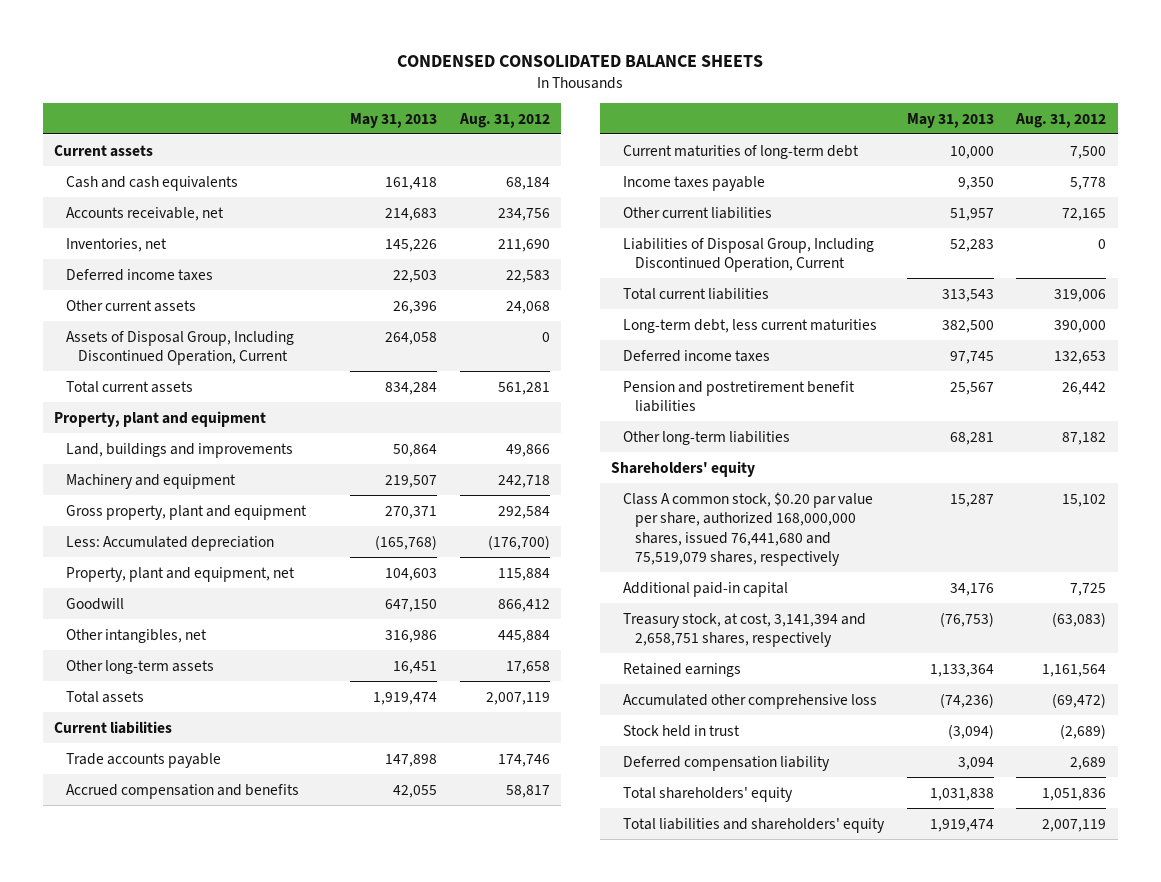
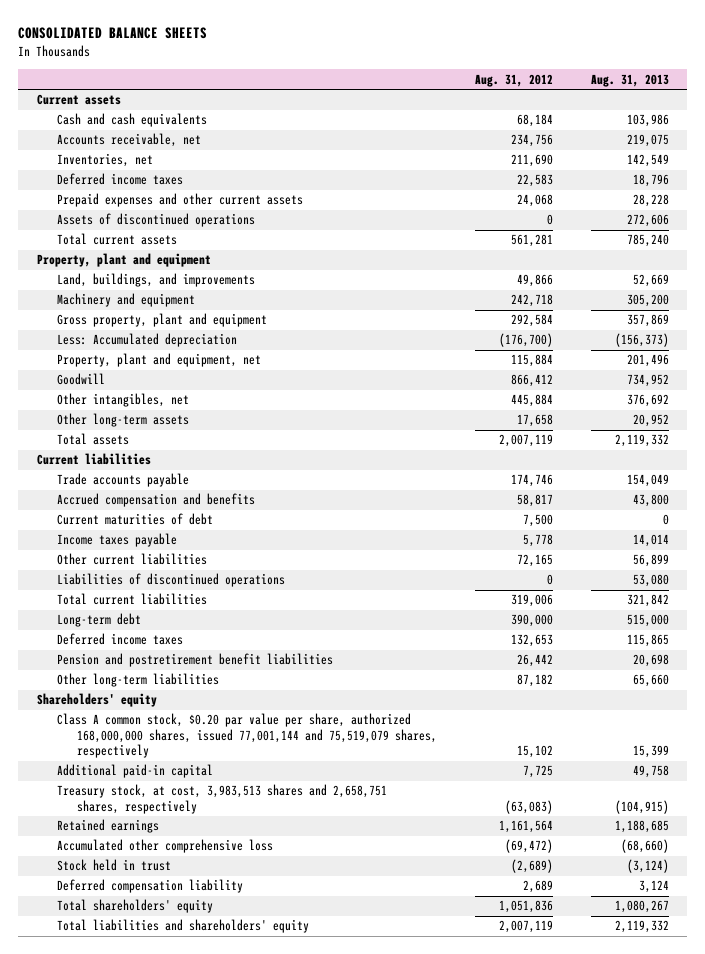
- CONDENSED CONSOLIDATED BALANCE SHEETS
+ CONSOLIDATED BALANCE SHEETS
- | May 31, 2013 | Aug. 31, 2012
+ | Aug. 31, 2012 | Aug. 31, 2013
- Other current assets | 26,396 | 24,068
- Assets of Disposal Group, Including Discontinued Operation, Current | 264,058 | 0
+ Prepaid expenses and other current assets | 24,068 | 28,228
+ Assets of discontinued operations | 0 | 272,606
- Land, buildings and improvements | 50,864 | 49,866
+ Land, buildings, and improvements | 49,866 | 52,669
- Current maturities of long-term debt | 10,000 | 7,500
+ Current maturities of debt | 7,500 | 0
- Liabilities of Disposal Group, Including Discontinued Operation, Current | 52,283 | 0
+ Liabilities of discontinued operations | 0 | 53,080
- Long-term debt, less current maturities | 382,500 | 390,000
+ Long-term debt | 390,000 | 515,000
- Class A common stock, $0.20 par value per share, authorized 168,000,000 shares, issued 76,441,680 and 75,519,079 shares, respectively | 15,287 | 15,102
+ Class A common stock, $0.20 par value per share, authorized 168,000,000 shares, issued 77,001,144 and 75,519,079 shares, respectively | 15,102 | 15,399
- Treasury stock, at cost, 3,141,394 and 2,658,751 shares, respectively | (76,753) | (63,083)
+ Treasury stock, at cost, 3,983,513 shares and 2,658,751 shares, respectively | (63,083) | (104,915)

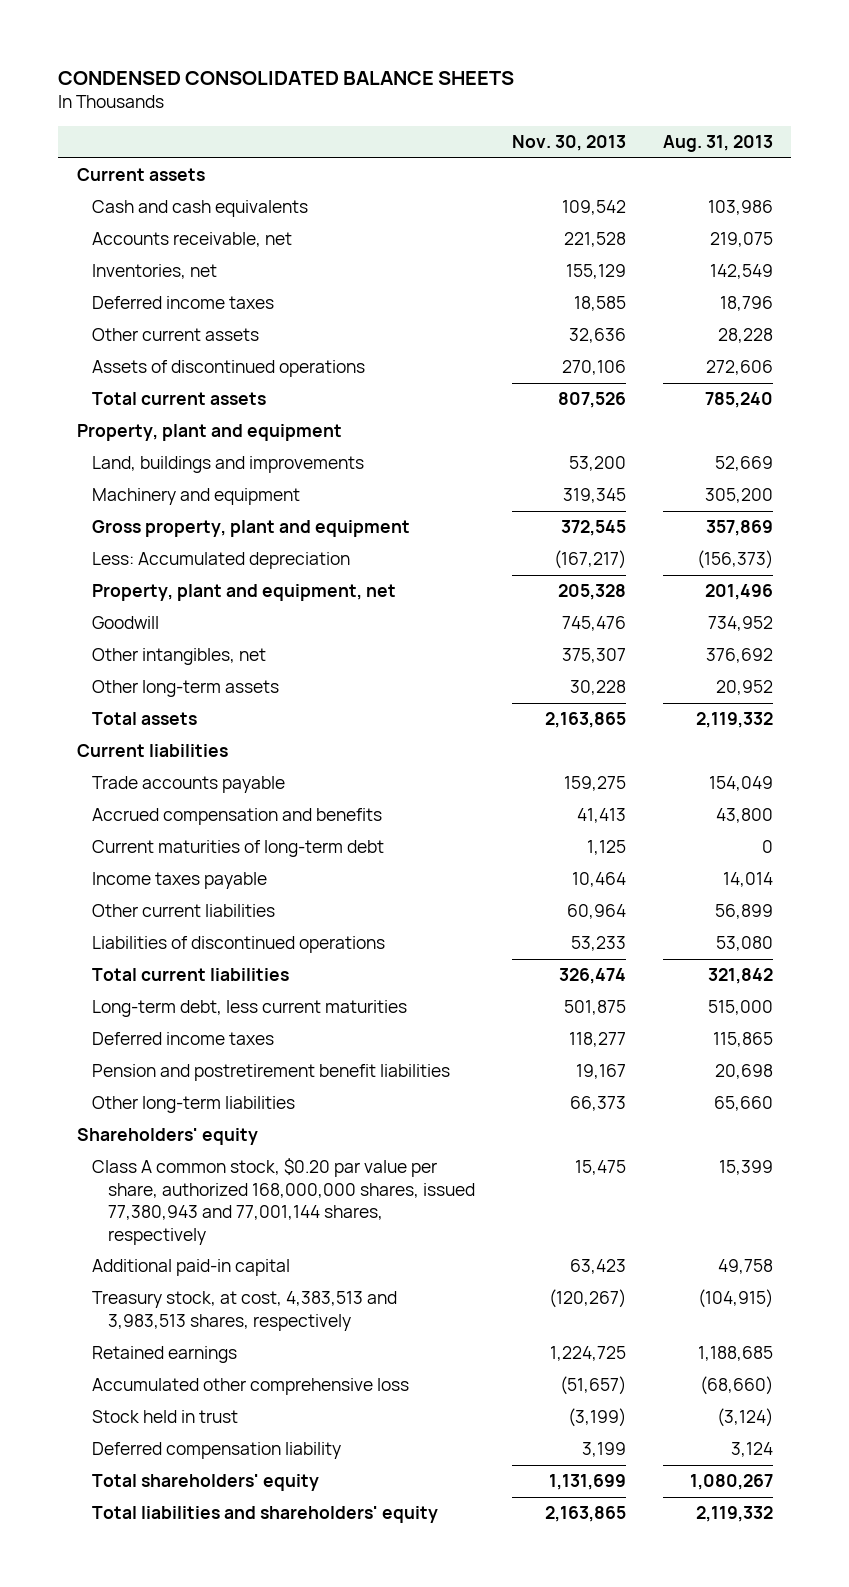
- CONSOLIDATED BALANCE SHEETS
+ CONDENSED CONSOLIDATED BALANCE SHEETS
- | Aug. 31, 2012 | Aug. 31, 2013
+ | Nov. 30, 2013 | Aug. 31, 2013
- Prepaid expenses and other current assets | 24,068 | 28,228
+ Other current assets | 32,636 | 28,228
- Land, buildings, and improvements | 49,866 | 52,669
+ Land, buildings and improvements | 53,200 | 52,669
- Current maturities of debt | 7,500 | 0
+ Current maturities of long-term debt | 1,125 | 0
- Long-term debt | 390,000 | 515,000
+ Long-term debt, less current maturities | 501,875 | 515,000
- Class A common stock, $0.20 par value per share, authorized 168,000,000 shares, issued 77,001,144 and 75,519,079 shares, respectively | 15,102 | 15,399
+ Class A common stock, $0.20 par value per share, authorized 168,000,000 shares, issued 77,380,943 and 77,001,144 shares, respectively | 15,475 | 15,399
- Treasury stock, at cost, 3,983,513 shares and 2,658,751 shares, respectively | (63,083) | (104,915)
+ Treasury stock, at cost, 4,383,513 and 3,983,513 shares, respectively | (120,267) | (104,915)

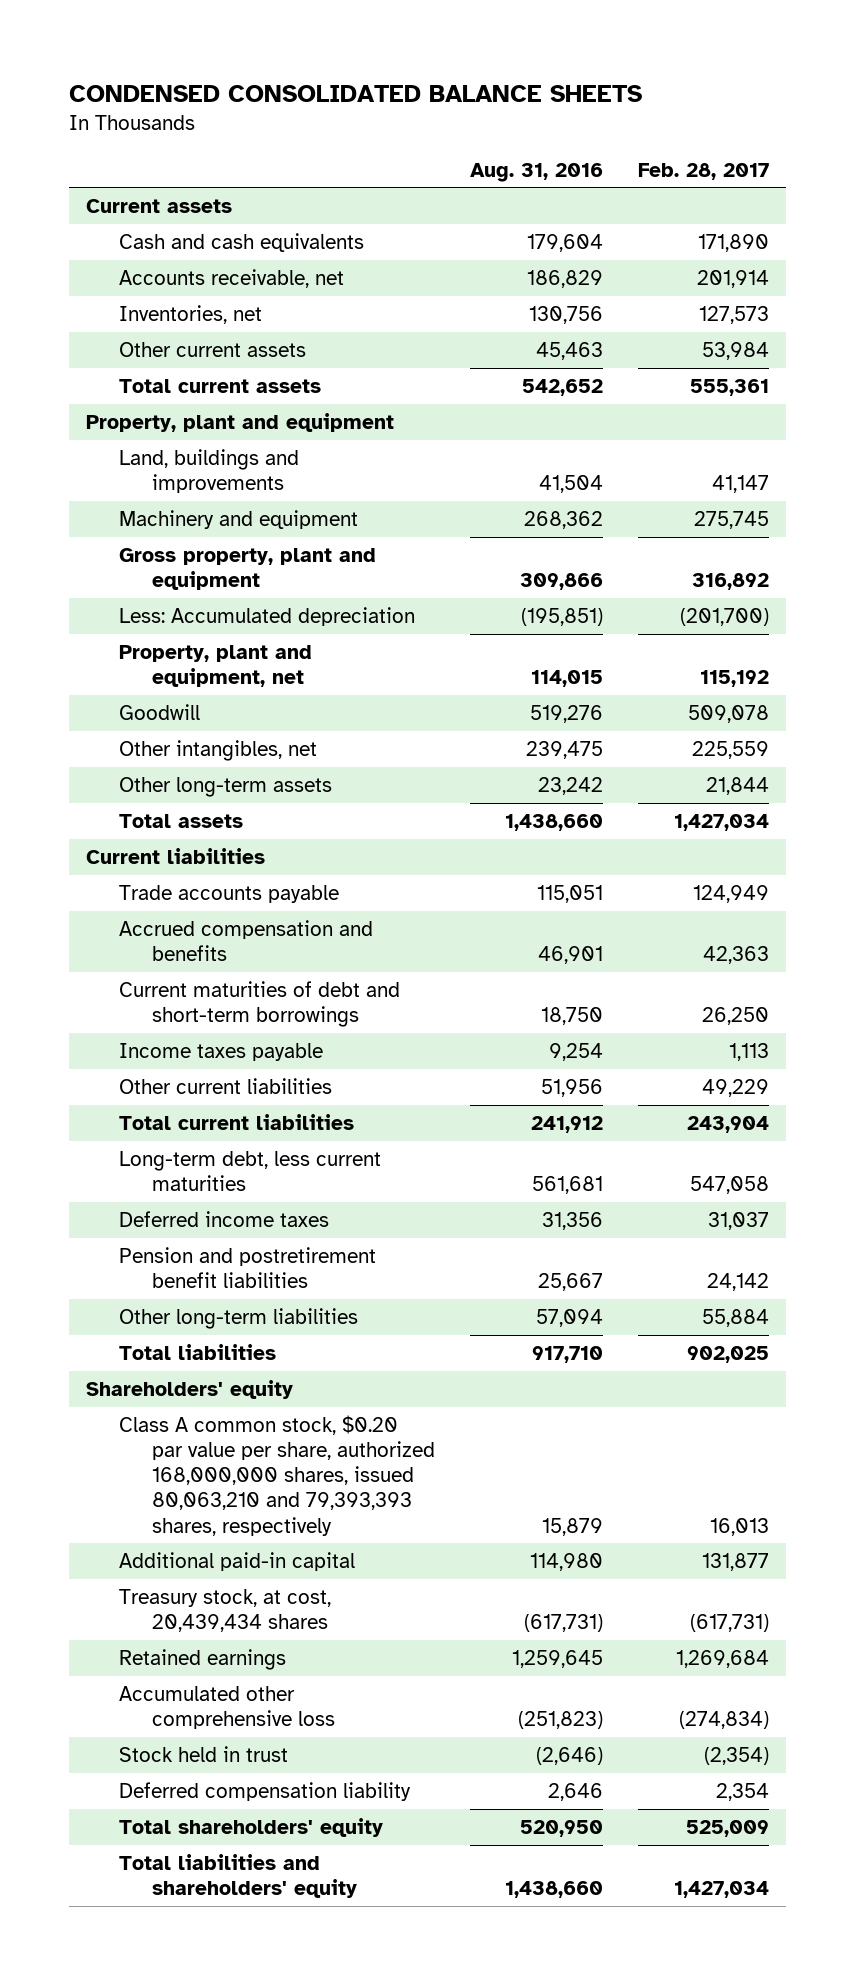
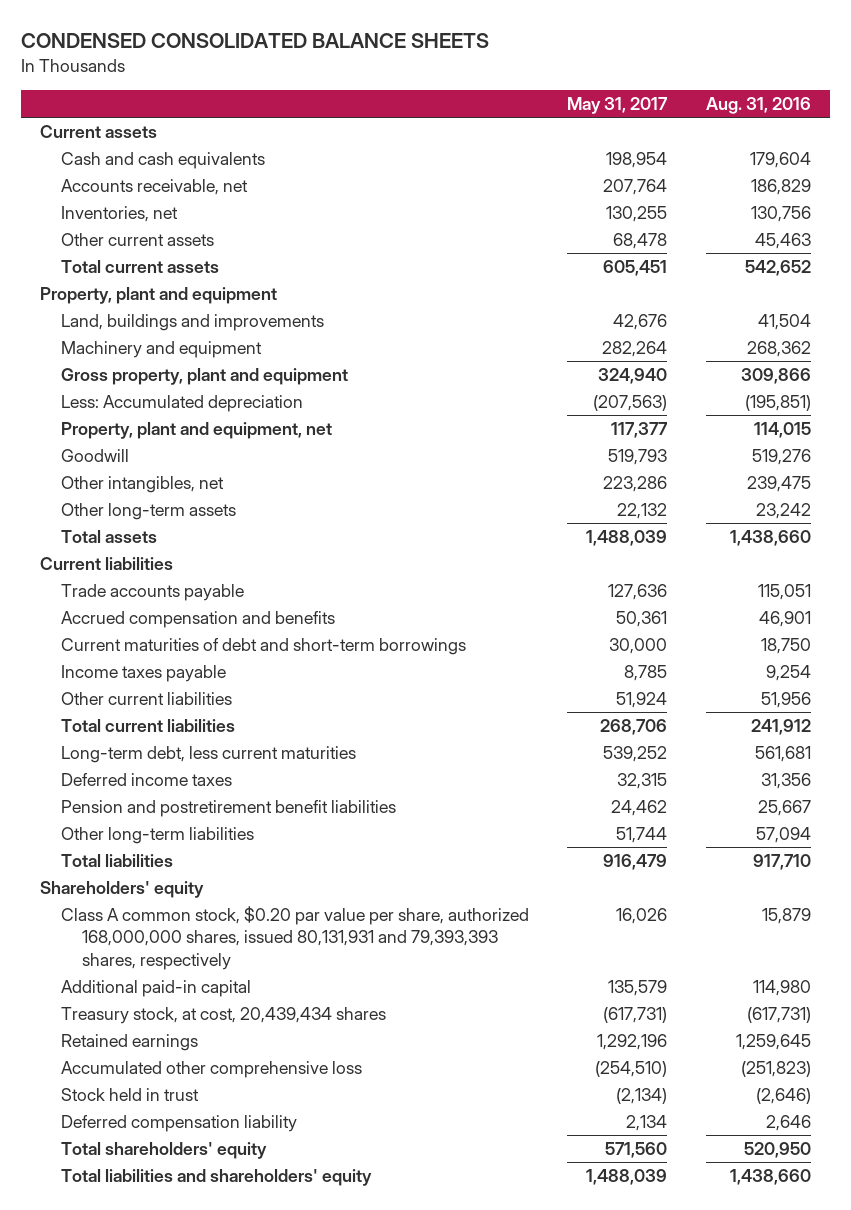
- | Aug. 31, 2016 | Feb. 28, 2017
+ | May 31, 2017 | Aug. 31, 2016
- Class A common stock, $0.20 par value per share, authorized 168,000,000 shares, issued 80,063,210 and 79,393,393 shares, respectively | 15,879 | 16,013
+ Class A common stock, $0.20 par value per share, authorized 168,000,000 shares, issued 80,131,931 and 79,393,393 shares, respectively | 16,026 | 15,879

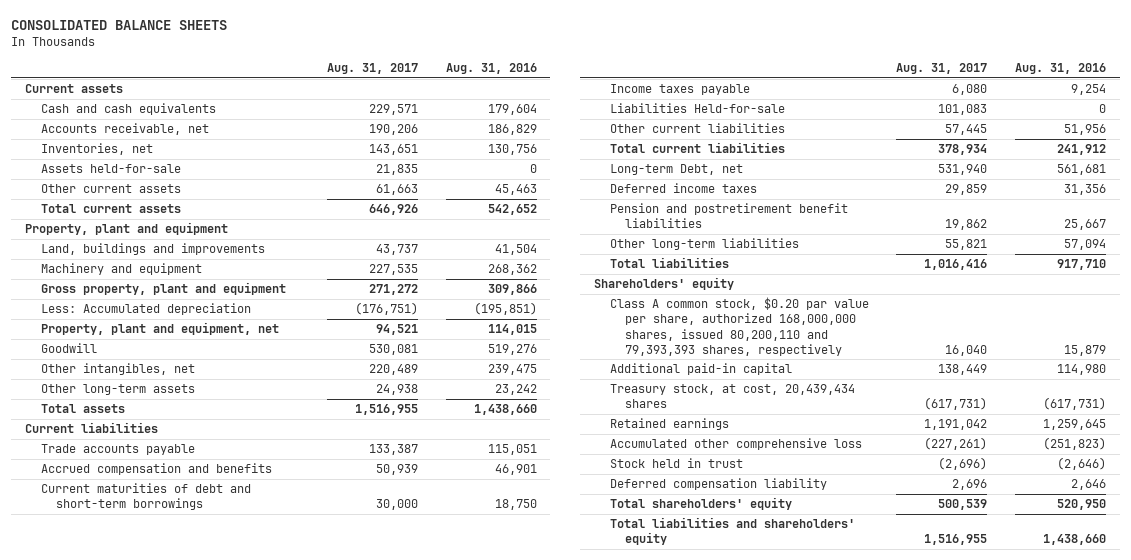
- CONDENSED CONSOLIDATED BALANCE SHEETS
+ CONSOLIDATED BALANCE SHEETS
- | May 31, 2017 | Aug. 31, 2016
+ | Aug. 31, 2017 | Aug. 31, 2016
+ Assets held-for-sale | 21,835 | 0
+ Liabilities Held-for-sale | 101,083 | 0
- Long-term debt, less current maturities | 539,252 | 561,681
+ Long-term Debt, net | 531,940 | 561,681
- Class A common stock, $0.20 par value per share, authorized 168,000,000 shares, issued 80,131,931 and 79,393,393 shares, respectively | 16,026 | 15,879
+ Class A common stock, $0.20 par value per share, authorized 168,000,000 shares, issued 80,200,110 and 79,393,393 shares, respectively | 16,040 | 15,879

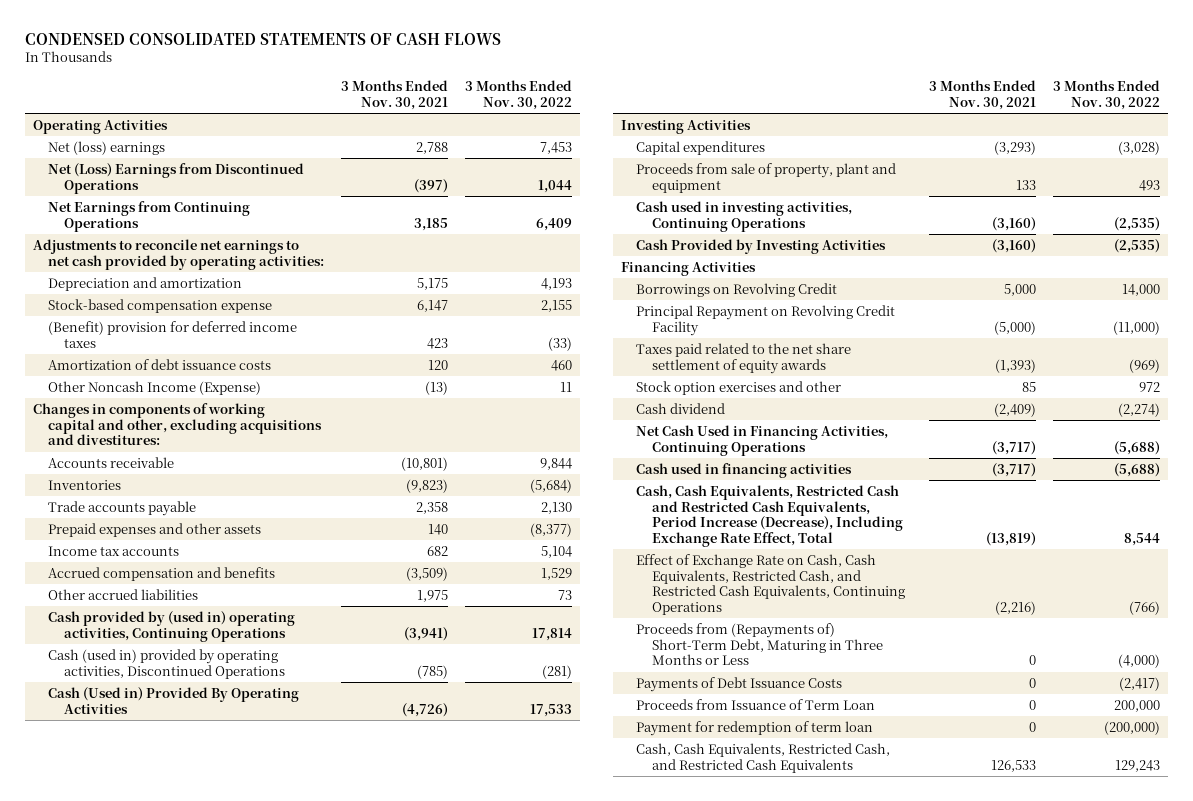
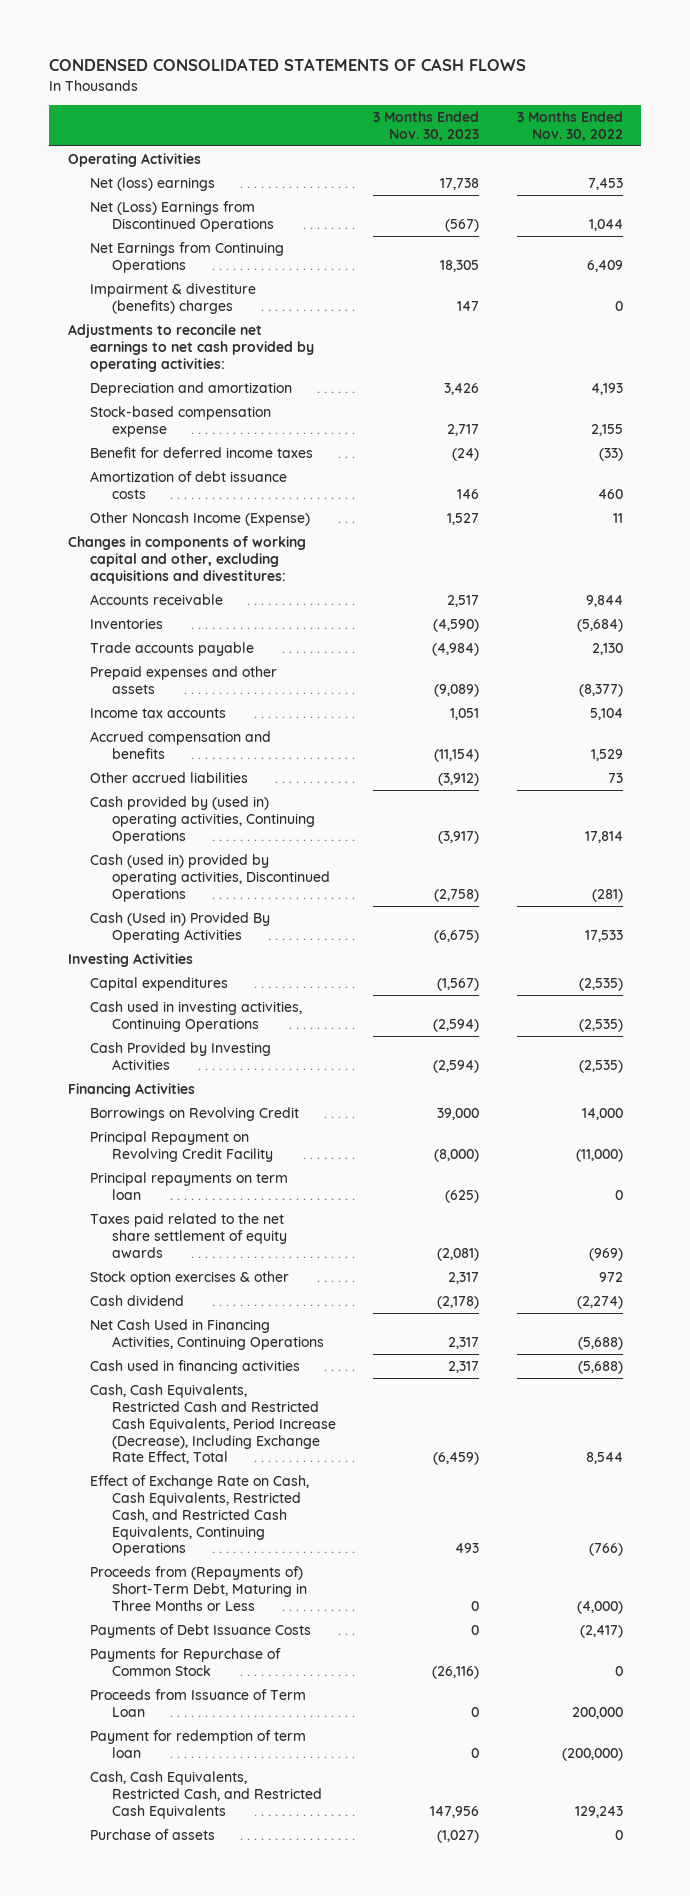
- | 3 Months Ended Nov. 30, 2021 | 3 Months Ended Nov. 30, 2022
+ | 3 Months Ended Nov. 30, 2023 | 3 Months Ended Nov. 30, 2022
+ Impairment & divestiture (benefits) charges | 147 | 0
- (Benefit) provision for deferred income taxes | 423 | (33)
+ Benefit for deferred income taxes | (24) | (33)
- Capital expenditures | (3,293) | (3,028)
- Proceeds from sale of property, plant and equipment | 133 | 493
+ Capital expenditures | (1,567) | (2,535)
+ Principal repayments on term loan | (625) | 0
- Stock option exercises and other | 85 | 972
+ Stock option exercises & other | 2,317 | 972
+ Payments for Repurchase of Common Stock | (26,116) | 0
+ Purchase of assets | (1,027) | 0

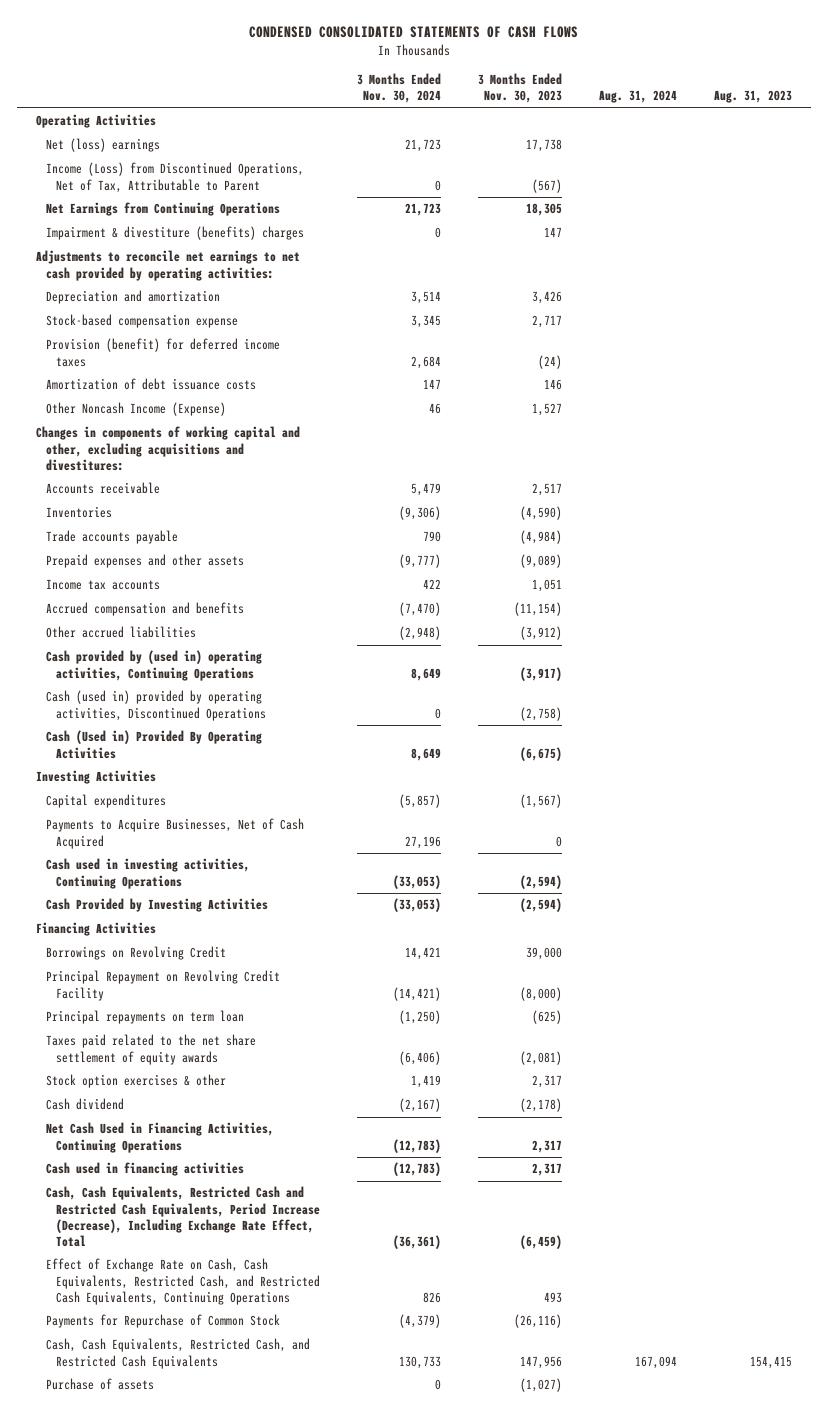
- | 3 Months Ended Nov. 30, 2023 | 3 Months Ended Nov. 30, 2022
+ | 3 Months Ended Nov. 30, 2024 | 3 Months Ended Nov. 30, 2023 | Aug. 31, 2024 | Aug. 31, 2023
- Net (Loss) Earnings from Discontinued Operations | (567) | 1,044
+ Income (Loss) from Discontinued Operations, Net of Tax, Attributable to Parent | 0 | (567) | |
- Benefit for deferred income taxes | (24) | (33)
+ Provision (benefit) for deferred income taxes | 2,684 | (24) | |
+ Payments to Acquire Businesses, Net of Cash Acquired | 27,196 | 0 | |
- Proceeds from (Repayments of) Short-Term Debt, Maturing in Three Months or Less | 0 | (4,000)
- Payments of Debt Issuance Costs | 0 | (2,417)
- Proceeds from Issuance of Term Loan | 0 | 200,000
- Payment for redemption of term loan | 0 | (200,000)

